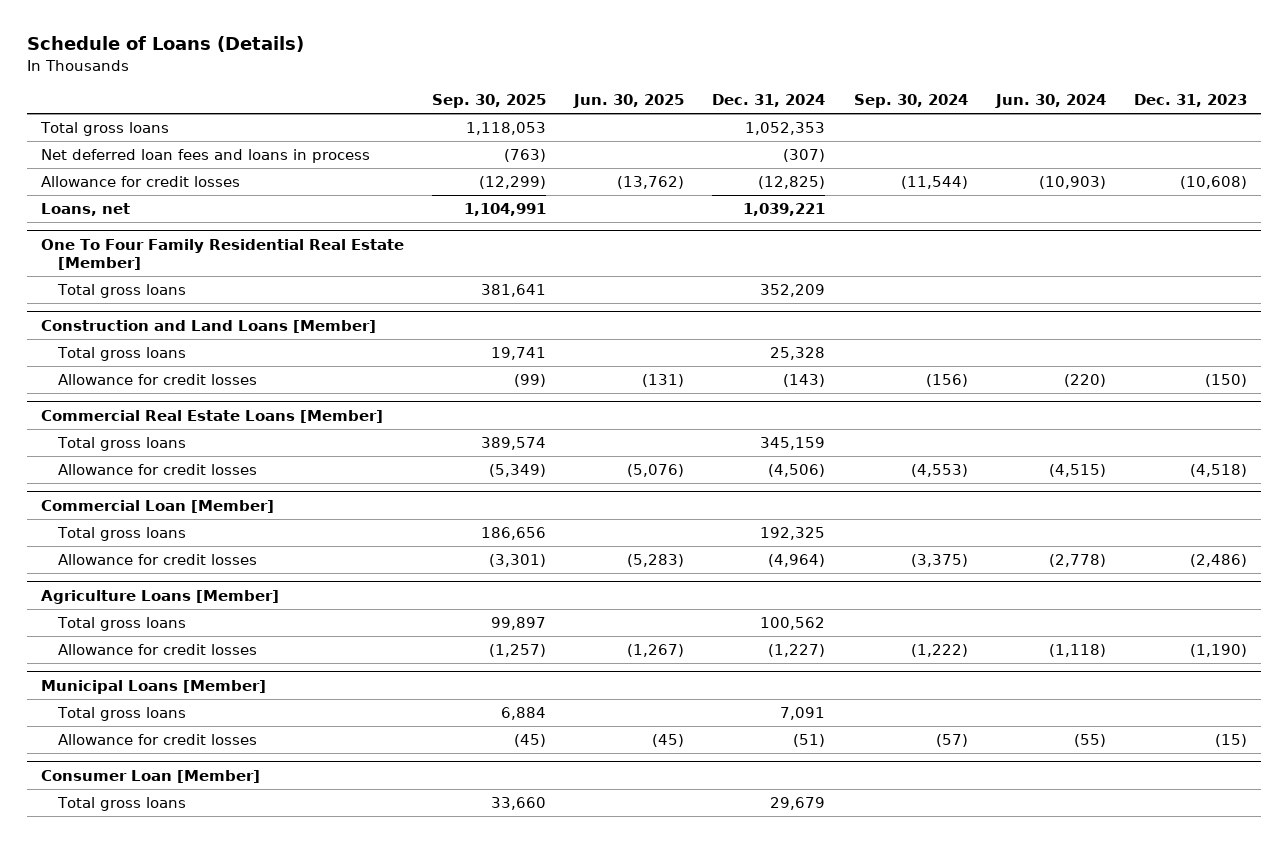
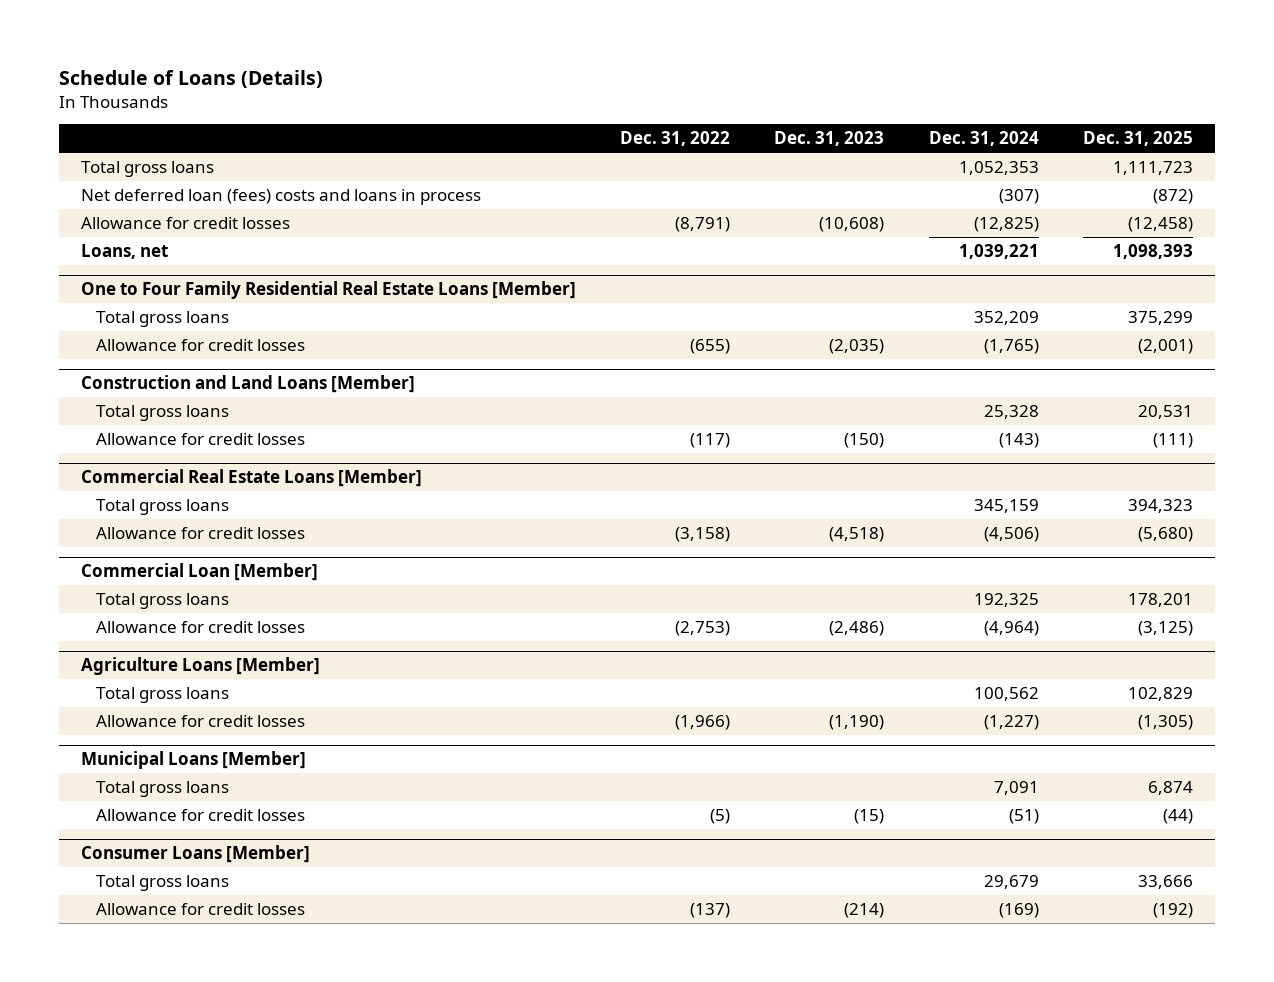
- | Sep. 30, 2025 | Jun. 30, 2025 | Dec. 31, 2024 | Sep. 30, 2024 | Jun. 30, 2024 | Dec. 31, 2023
+ | Dec. 31, 2022 | Dec. 31, 2023 | Dec. 31, 2024 | Dec. 31, 2025
- Net deferred loan fees and loans in process | (763) | | (307) | | |
+ Net deferred loan (fees) costs and loans in process | | | (307) | (872)
- One To Four Family Residential Real Estate [Member]
+ One to Four Family Residential Real Estate Loans [Member]
+ Allowance for credit losses | (655) | (2,035) | (1,765) | (2,001)
- Consumer Loan [Member]
+ Consumer Loans [Member]
+ Allowance for credit losses | (137) | (214) | (169) | (192)

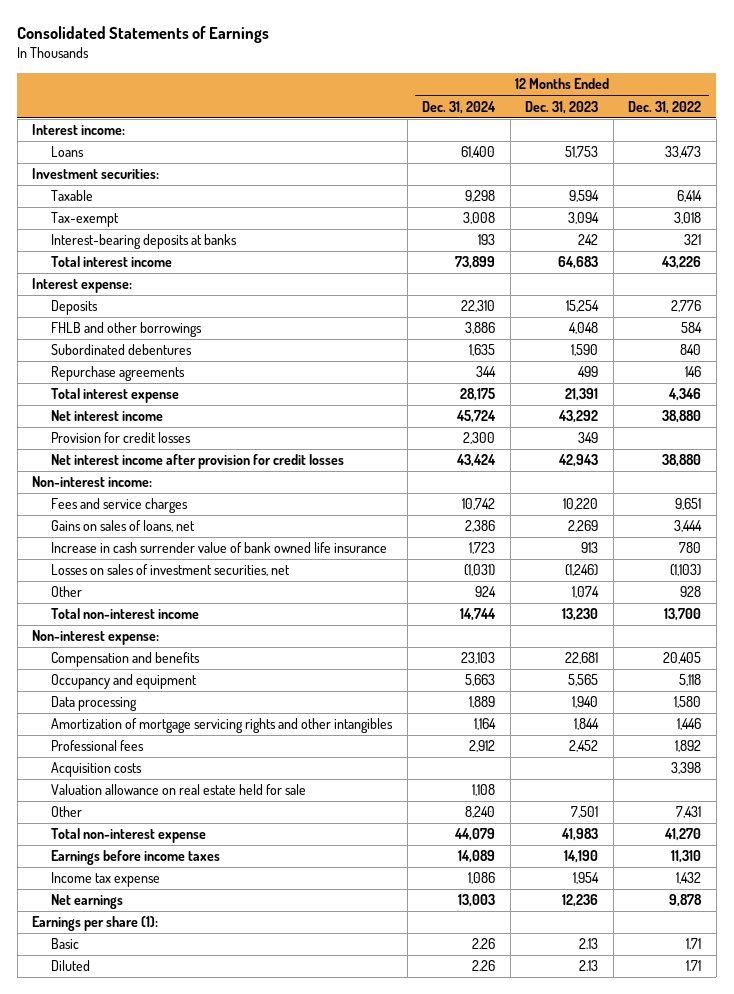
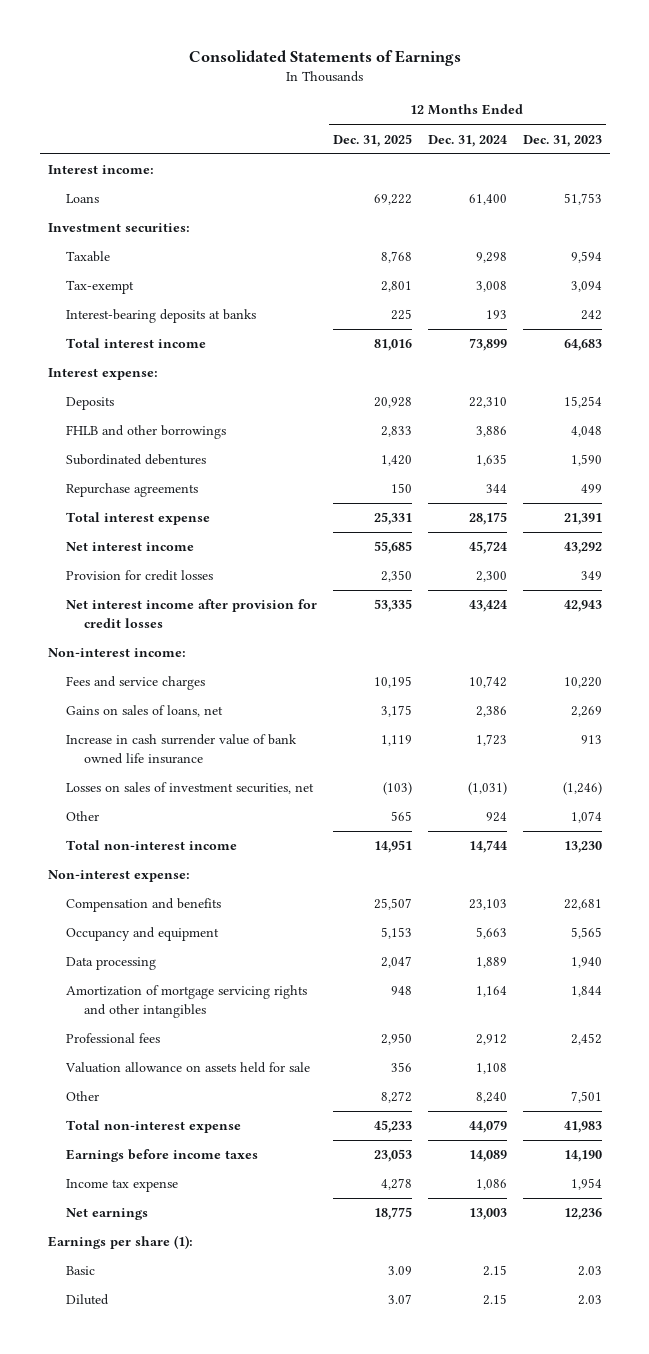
- | 12 Months Ended Dec. 31, 2024 | 12 Months Ended Dec. 31, 2023 | 12 Months Ended Dec. 31, 2022
+ | 12 Months Ended Dec. 31, 2025 | 12 Months Ended Dec. 31, 2024 | 12 Months Ended Dec. 31, 2023
- Acquisition costs | | | 3,398
- Valuation allowance on real estate held for sale | 1,108 | |
+ Valuation allowance on assets held for sale | 356 | 1,108 |
- Basic | 2.26 | 2.13 | 1.71
- Diluted | 2.26 | 2.13 | 1.71
+ Basic | 3.09 | 2.15 | 2.03
+ Diluted | 3.07 | 2.15 | 2.03

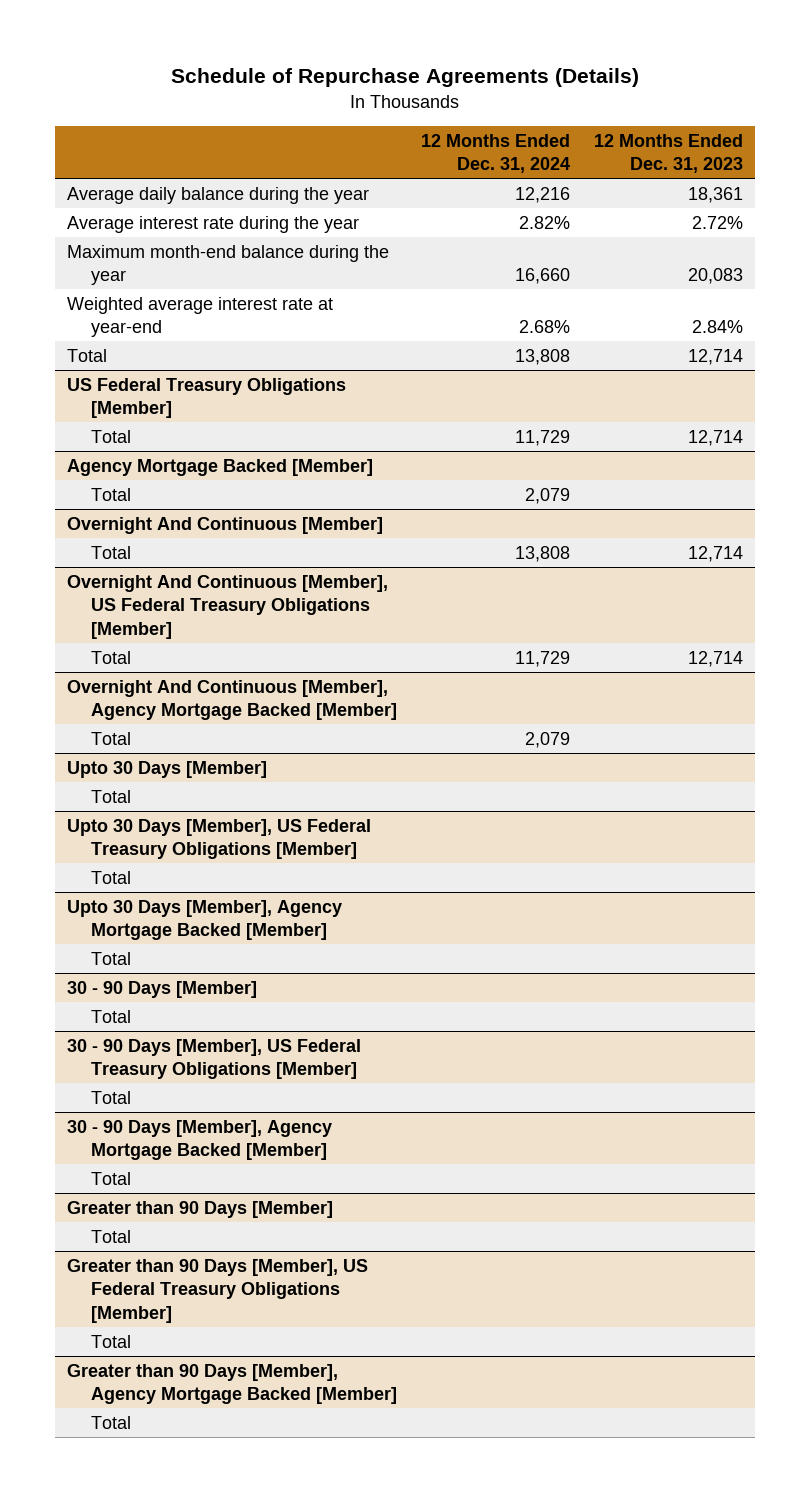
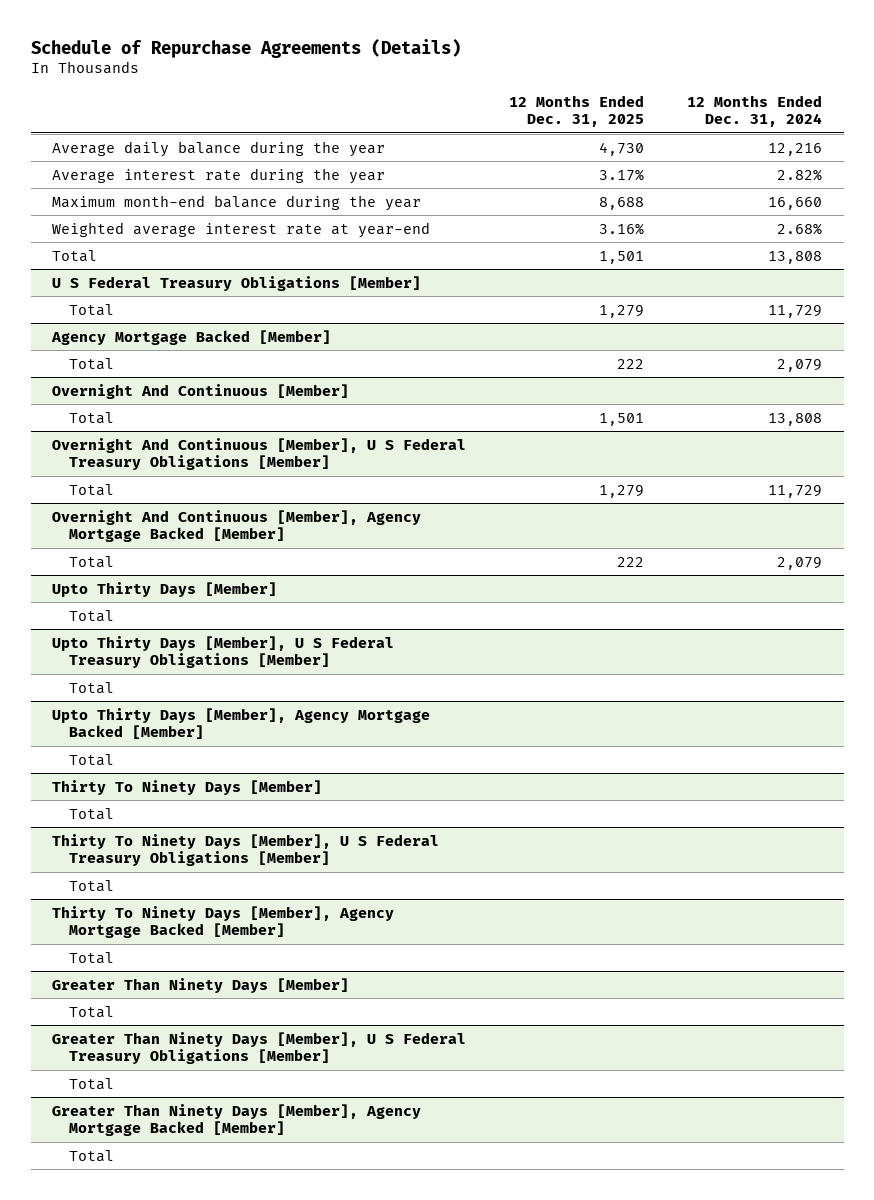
- | 12 Months Ended Dec. 31, 2024 | 12 Months Ended Dec. 31, 2023
+ | 12 Months Ended Dec. 31, 2025 | 12 Months Ended Dec. 31, 2024
- US Federal Treasury Obligations [Member]
+ U S Federal Treasury Obligations [Member]
- Overnight And Continuous [Member], US Federal Treasury Obligations [Member]
+ Overnight And Continuous [Member], U S Federal Treasury Obligations [Member]
- Upto 30 Days [Member]
+ Upto Thirty Days [Member]
- Upto 30 Days [Member], US Federal Treasury Obligations [Member]
+ Upto Thirty Days [Member], U S Federal Treasury Obligations [Member]
- Upto 30 Days [Member], Agency Mortgage Backed [Member]
+ Upto Thirty Days [Member], Agency Mortgage Backed [Member]
- 30 - 90 Days [Member]
+ Thirty To Ninety Days [Member]
- 30 - 90 Days [Member], US Federal Treasury Obligations [Member]
+ Thirty To Ninety Days [Member], U S Federal Treasury Obligations [Member]
- 30 - 90 Days [Member], Agency Mortgage Backed [Member]
+ Thirty To Ninety Days [Member], Agency Mortgage Backed [Member]
- Greater than 90 Days [Member]
+ Greater Than Ninety Days [Member]
- Greater than 90 Days [Member], US Federal Treasury Obligations [Member]
+ Greater Than Ninety Days [Member], U S Federal Treasury Obligations [Member]
- Greater than 90 Days [Member], Agency Mortgage Backed [Member]
+ Greater Than Ninety Days [Member], Agency Mortgage Backed [Member]

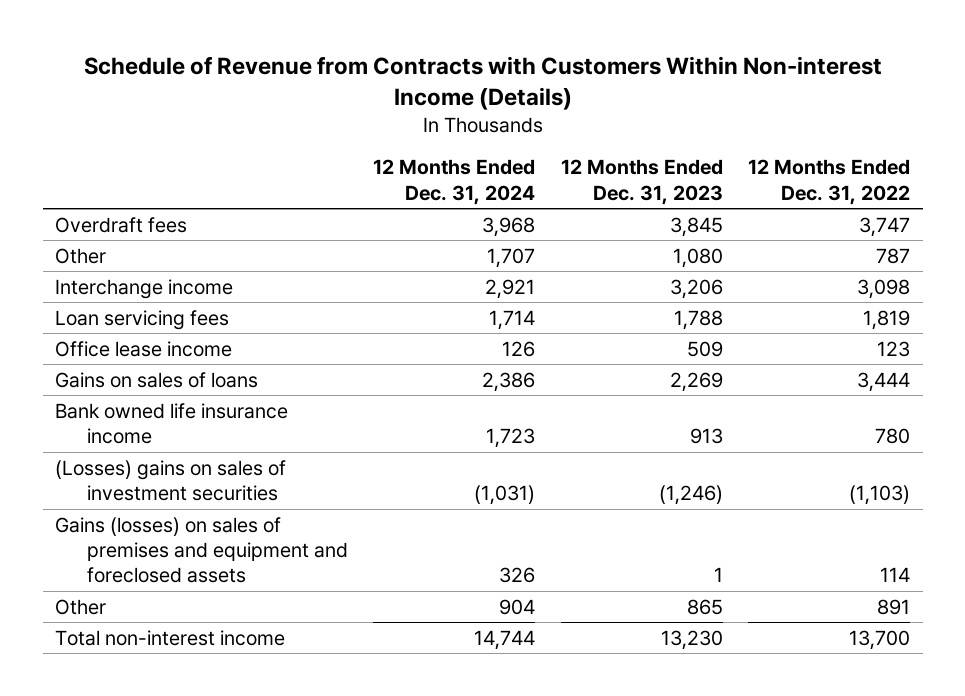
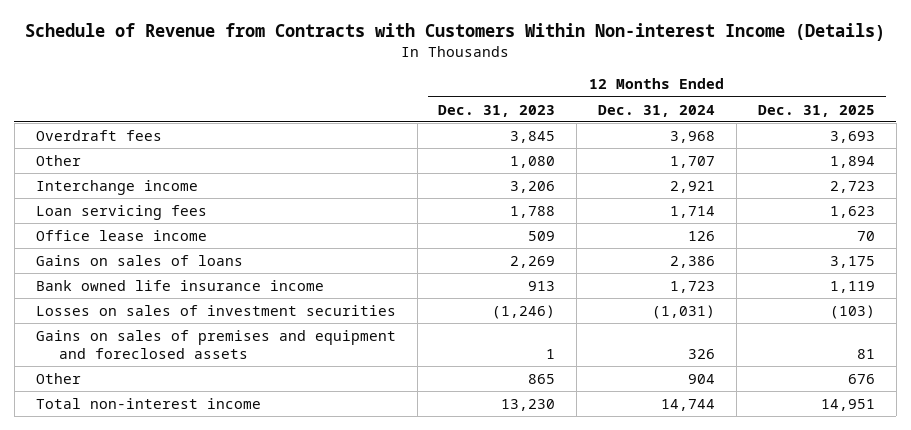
- | 12 Months Ended Dec. 31, 2024 | 12 Months Ended Dec. 31, 2023 | 12 Months Ended Dec. 31, 2022
+ | 12 Months Ended Dec. 31, 2023 | 12 Months Ended Dec. 31, 2024 | 12 Months Ended Dec. 31, 2025
- (Losses) gains on sales of investment securities | (1,031) | (1,246) | (1,103)
- Gains (losses) on sales of premises and equipment and foreclosed assets | 326 | 1 | 114
+ Losses on sales of investment securities | (1,246) | (1,031) | (103)
+ Gains on sales of premises and equipment and foreclosed assets | 1 | 326 | 81

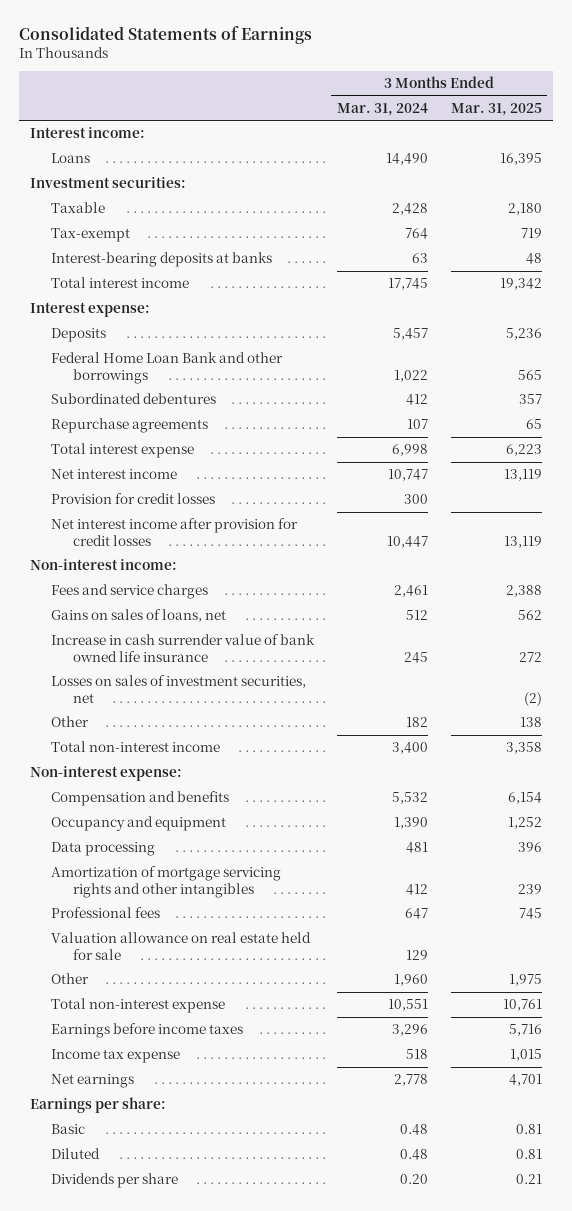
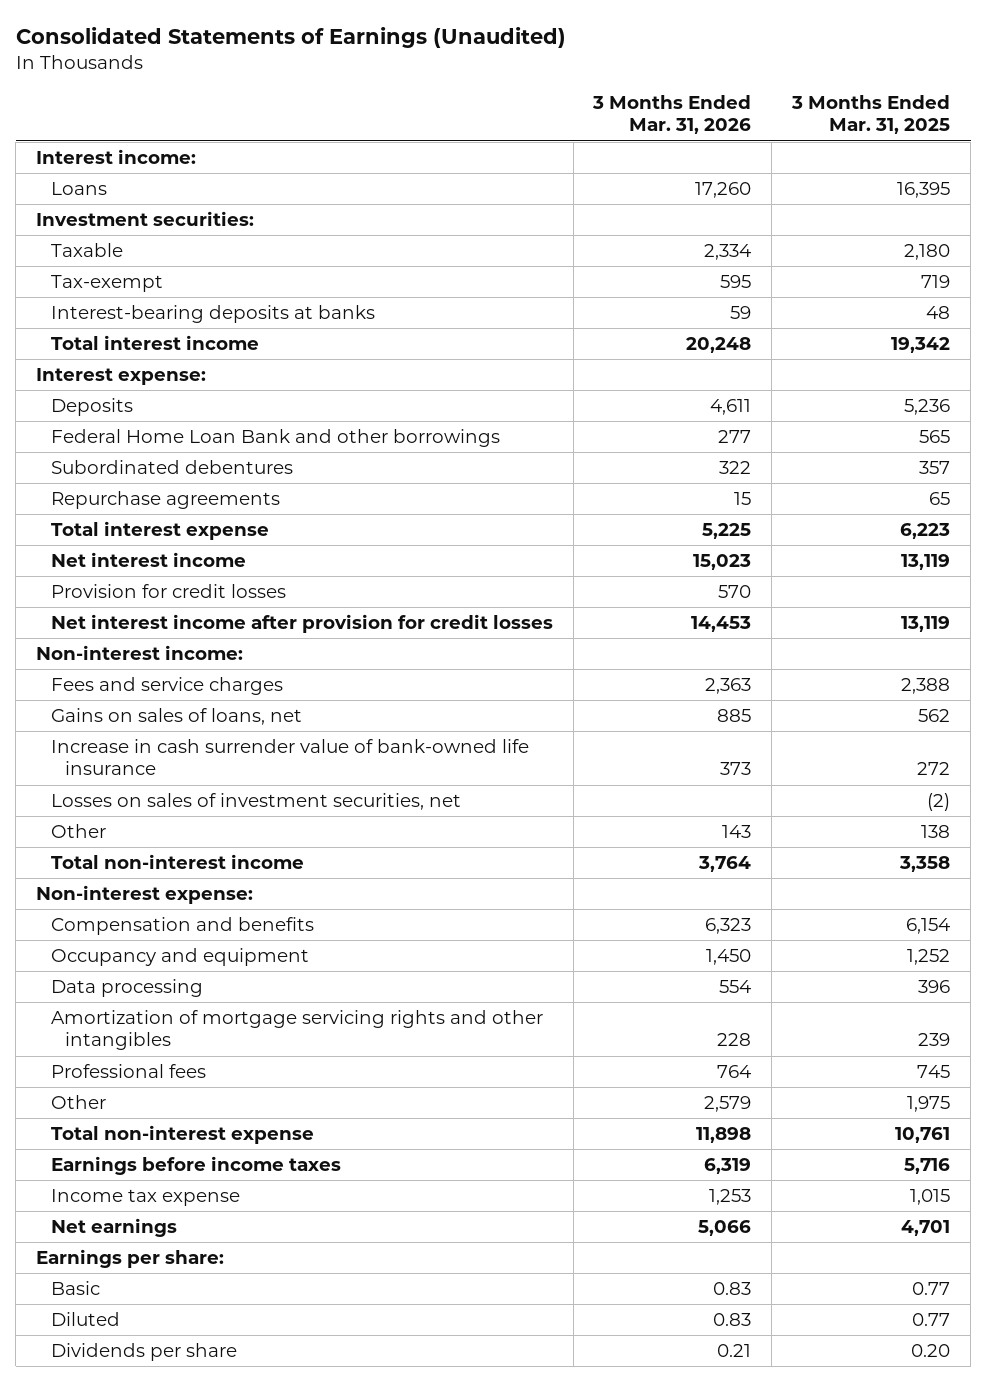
- Consolidated Statements of Earnings
+ Consolidated Statements of Earnings (Unaudited)
- | 3 Months Ended Mar. 31, 2024 | 3 Months Ended Mar. 31, 2025
+ | 3 Months Ended Mar. 31, 2026 | 3 Months Ended Mar. 31, 2025
- Increase in cash surrender value of bank owned life insurance | 245 | 272
+ Increase in cash surrender value of bank-owned life insurance | 373 | 272
- Valuation allowance on real estate held for sale | 129 |
- Basic | 0.48 | 0.81
- Diluted | 0.48 | 0.81
- Dividends per share | 0.20 | 0.21
+ Basic | 0.83 | 0.77
+ Diluted | 0.83 | 0.77
+ Dividends per share | 0.21 | 0.20

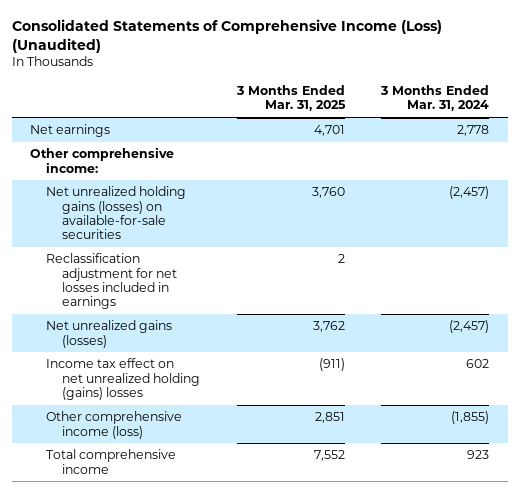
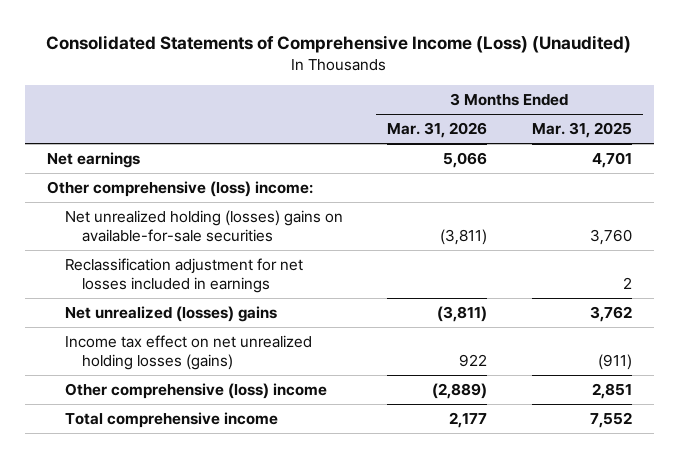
- | 3 Months Ended Mar. 31, 2025 | 3 Months Ended Mar. 31, 2024
+ | 3 Months Ended Mar. 31, 2026 | 3 Months Ended Mar. 31, 2025
- Other comprehensive income:
- Net unrealized holding gains (losses) on available-for-sale securities | 3,760 | (2,457)
+ Other comprehensive (loss) income:
+ Net unrealized holding (losses) gains on available-for-sale securities | (3,811) | 3,760
- Net unrealized gains (losses) | 3,762 | (2,457)
- Income tax effect on net unrealized holding (gains) losses | (911) | 602
- Other comprehensive income (loss) | 2,851 | (1,855)
+ Net unrealized (losses) gains | (3,811) | 3,762
+ Income tax effect on net unrealized holding losses (gains) | 922 | (911)
+ Other comprehensive (loss) income | (2,889) | 2,851

